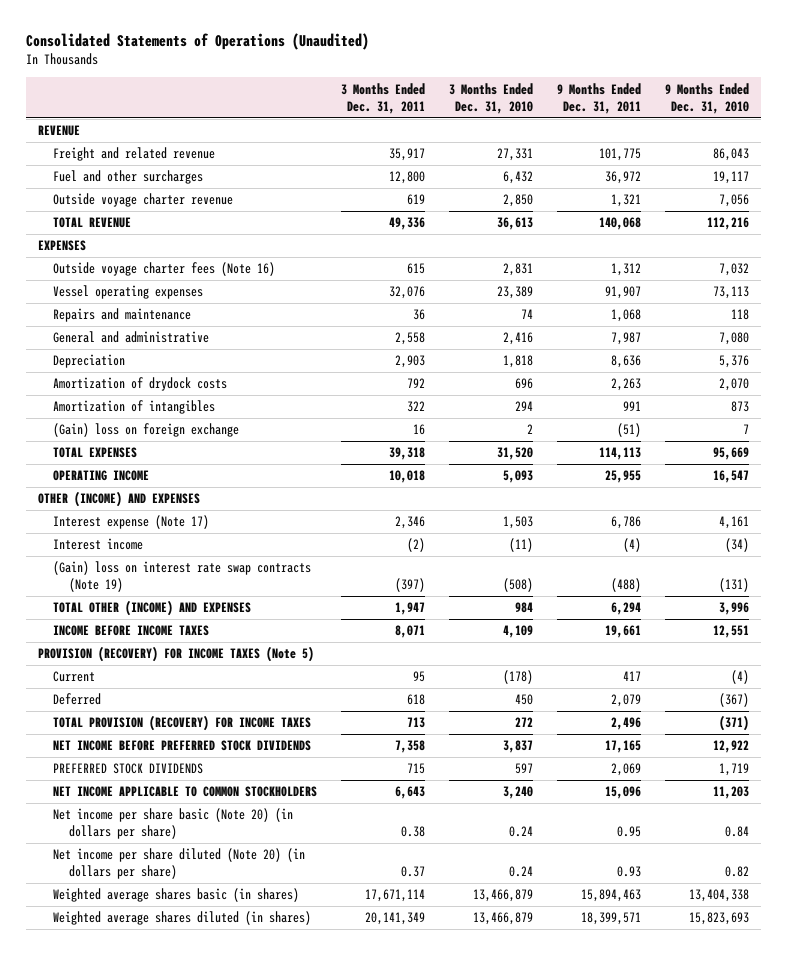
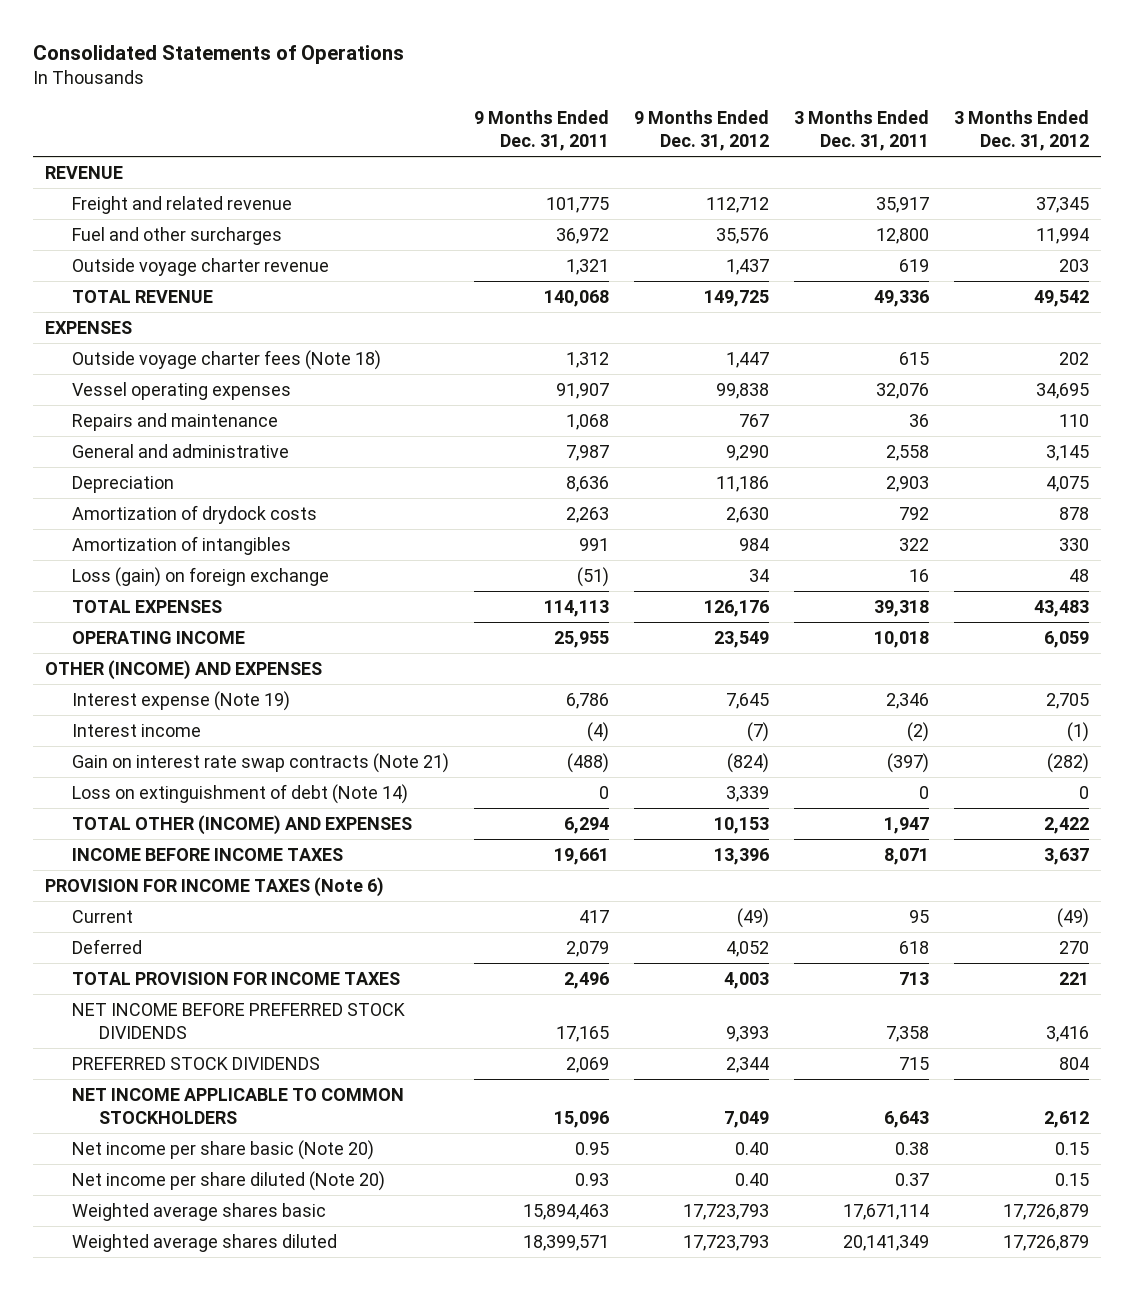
- Consolidated Statements of Operations (Unaudited)
+ Consolidated Statements of Operations
- | 3 Months Ended Dec. 31, 2011 | 3 Months Ended Dec. 31, 2010 | 9 Months Ended Dec. 31, 2011 | 9 Months Ended Dec. 31, 2010
+ | 9 Months Ended Dec. 31, 2011 | 9 Months Ended Dec. 31, 2012 | 3 Months Ended Dec. 31, 2011 | 3 Months Ended Dec. 31, 2012
- Outside voyage charter fees (Note 16) | 615 | 2,831 | 1,312 | 7,032
+ Outside voyage charter fees (Note 18) | 1,312 | 1,447 | 615 | 202
- (Gain) loss on foreign exchange | 16 | 2 | (51) | 7
+ Loss (gain) on foreign exchange | (51) | 34 | 16 | 48
- Interest expense (Note 17) | 2,346 | 1,503 | 6,786 | 4,161
+ Interest expense (Note 19) | 6,786 | 7,645 | 2,346 | 2,705
- (Gain) loss on interest rate swap contracts (Note 19) | (397) | (508) | (488) | (131)
+ Gain on interest rate swap contracts (Note 21) | (488) | (824) | (397) | (282)
+ Loss on extinguishment of debt (Note 14) | 0 | 3,339 | 0 | 0
- PROVISION (RECOVERY) FOR INCOME TAXES (Note 5)
+ PROVISION FOR INCOME TAXES (Note 6)
- TOTAL PROVISION (RECOVERY) FOR INCOME TAXES | 713 | 272 | 2,496 | (371)
+ TOTAL PROVISION FOR INCOME TAXES | 2,496 | 4,003 | 713 | 221
- Net income per share basic (Note 20) (in dollars per share) | 0.38 | 0.24 | 0.95 | 0.84
- Net income per share diluted (Note 20) (in dollars per share) | 0.37 | 0.24 | 0.93 | 0.82
- Weighted average shares basic (in shares) | 17,671,114 | 13,466,879 | 15,894,463 | 13,404,338
- Weighted average shares diluted (in shares) | 20,141,349 | 13,466,879 | 18,399,571 | 15,823,693
+ Net income per share basic (Note 20) | 0.95 | 0.40 | 0.38 | 0.15
+ Net income per share diluted (Note 20) | 0.93 | 0.40 | 0.37 | 0.15
+ Weighted average shares basic | 15,894,463 | 17,723,793 | 17,671,114 | 17,726,879
+ Weighted average shares diluted | 18,399,571 | 17,723,793 | 20,141,349 | 17,726,879

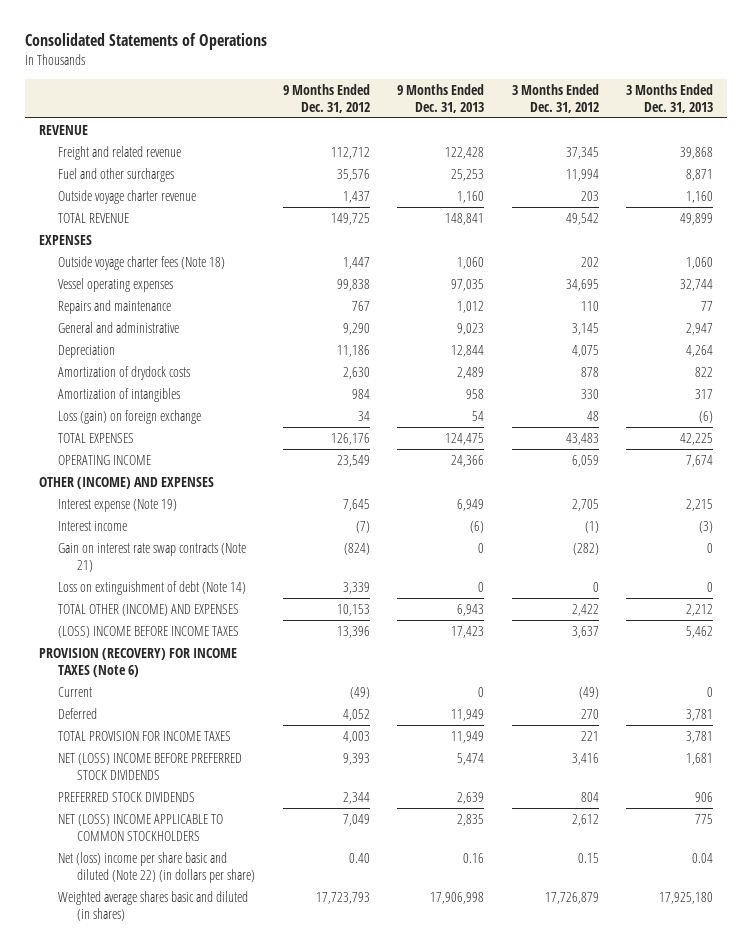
- | 9 Months Ended Dec. 31, 2011 | 9 Months Ended Dec. 31, 2012 | 3 Months Ended Dec. 31, 2011 | 3 Months Ended Dec. 31, 2012
+ | 9 Months Ended Dec. 31, 2012 | 9 Months Ended Dec. 31, 2013 | 3 Months Ended Dec. 31, 2012 | 3 Months Ended Dec. 31, 2013
- INCOME BEFORE INCOME TAXES | 19,661 | 13,396 | 8,071 | 3,637
- PROVISION FOR INCOME TAXES (Note 6)
+ (LOSS) INCOME BEFORE INCOME TAXES | 13,396 | 17,423 | 3,637 | 5,462
+ PROVISION (RECOVERY) FOR INCOME TAXES (Note 6)
- NET INCOME BEFORE PREFERRED STOCK DIVIDENDS | 17,165 | 9,393 | 7,358 | 3,416
+ NET (LOSS) INCOME BEFORE PREFERRED STOCK DIVIDENDS | 9,393 | 5,474 | 3,416 | 1,681
- NET INCOME APPLICABLE TO COMMON STOCKHOLDERS | 15,096 | 7,049 | 6,643 | 2,612
- Net income per share basic (Note 20) | 0.95 | 0.40 | 0.38 | 0.15
- Net income per share diluted (Note 20) | 0.93 | 0.40 | 0.37 | 0.15
- Weighted average shares basic | 15,894,463 | 17,723,793 | 17,671,114 | 17,726,879
- Weighted average shares diluted | 18,399,571 | 17,723,793 | 20,141,349 | 17,726,879
+ NET (LOSS) INCOME APPLICABLE TO COMMON STOCKHOLDERS | 7,049 | 2,835 | 2,612 | 775
+ Net (loss) income per share basic and diluted (Note 22) (in dollars per share) | 0.40 | 0.16 | 0.15 | 0.04
+ Weighted average shares basic and diluted (in shares) | 17,723,793 | 17,906,998 | 17,726,879 | 17,925,180

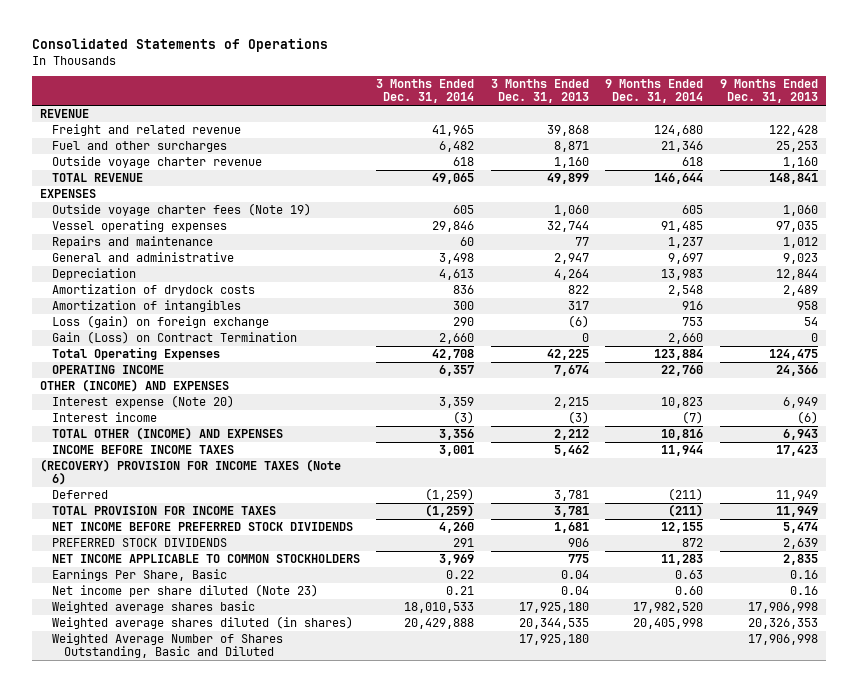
- | 9 Months Ended Dec. 31, 2012 | 9 Months Ended Dec. 31, 2013 | 3 Months Ended Dec. 31, 2012 | 3 Months Ended Dec. 31, 2013
+ | 3 Months Ended Dec. 31, 2014 | 3 Months Ended Dec. 31, 2013 | 9 Months Ended Dec. 31, 2014 | 9 Months Ended Dec. 31, 2013
- Outside voyage charter fees (Note 18) | 1,447 | 1,060 | 202 | 1,060
+ Outside voyage charter fees (Note 19) | 605 | 1,060 | 605 | 1,060
- TOTAL EXPENSES | 126,176 | 124,475 | 43,483 | 42,225
+ Gain (Loss) on Contract Termination | 2,660 | 0 | 2,660 | 0
+ Total Operating Expenses | 42,708 | 42,225 | 123,884 | 124,475
- Interest expense (Note 19) | 7,645 | 6,949 | 2,705 | 2,215
+ Interest expense (Note 20) | 3,359 | 2,215 | 10,823 | 6,949
- Gain on interest rate swap contracts (Note 21) | (824) | 0 | (282) | 0
- Loss on extinguishment of debt (Note 14) | 3,339 | 0 | 0 | 0
- (LOSS) INCOME BEFORE INCOME TAXES | 13,396 | 17,423 | 3,637 | 5,462
- PROVISION (RECOVERY) FOR INCOME TAXES (Note 6)
- Current | (49) | 0 | (49) | 0
+ INCOME BEFORE INCOME TAXES | 3,001 | 5,462 | 11,944 | 17,423
+ (RECOVERY) PROVISION FOR INCOME TAXES (Note 6)
- NET (LOSS) INCOME BEFORE PREFERRED STOCK DIVIDENDS | 9,393 | 5,474 | 3,416 | 1,681
+ NET INCOME BEFORE PREFERRED STOCK DIVIDENDS | 4,260 | 1,681 | 12,155 | 5,474
- NET (LOSS) INCOME APPLICABLE TO COMMON STOCKHOLDERS | 7,049 | 2,835 | 2,612 | 775
- Net (loss) income per share basic and diluted (Note 22) (in dollars per share) | 0.40 | 0.16 | 0.15 | 0.04
- Weighted average shares basic and diluted (in shares) | 17,723,793 | 17,906,998 | 17,726,879 | 17,925,180
+ NET INCOME APPLICABLE TO COMMON STOCKHOLDERS | 3,969 | 775 | 11,283 | 2,835
+ Earnings Per Share, Basic | 0.22 | 0.04 | 0.63 | 0.16
+ Net income per share diluted (Note 23) | 0.21 | 0.04 | 0.60 | 0.16
+ Weighted average shares basic | 18,010,533 | 17,925,180 | 17,982,520 | 17,906,998
+ Weighted average shares diluted (in shares) | 20,429,888 | 20,344,535 | 20,405,998 | 20,326,353
+ Weighted Average Number of Shares Outstanding, Basic and Diluted | | 17,925,180 | | 17,906,998

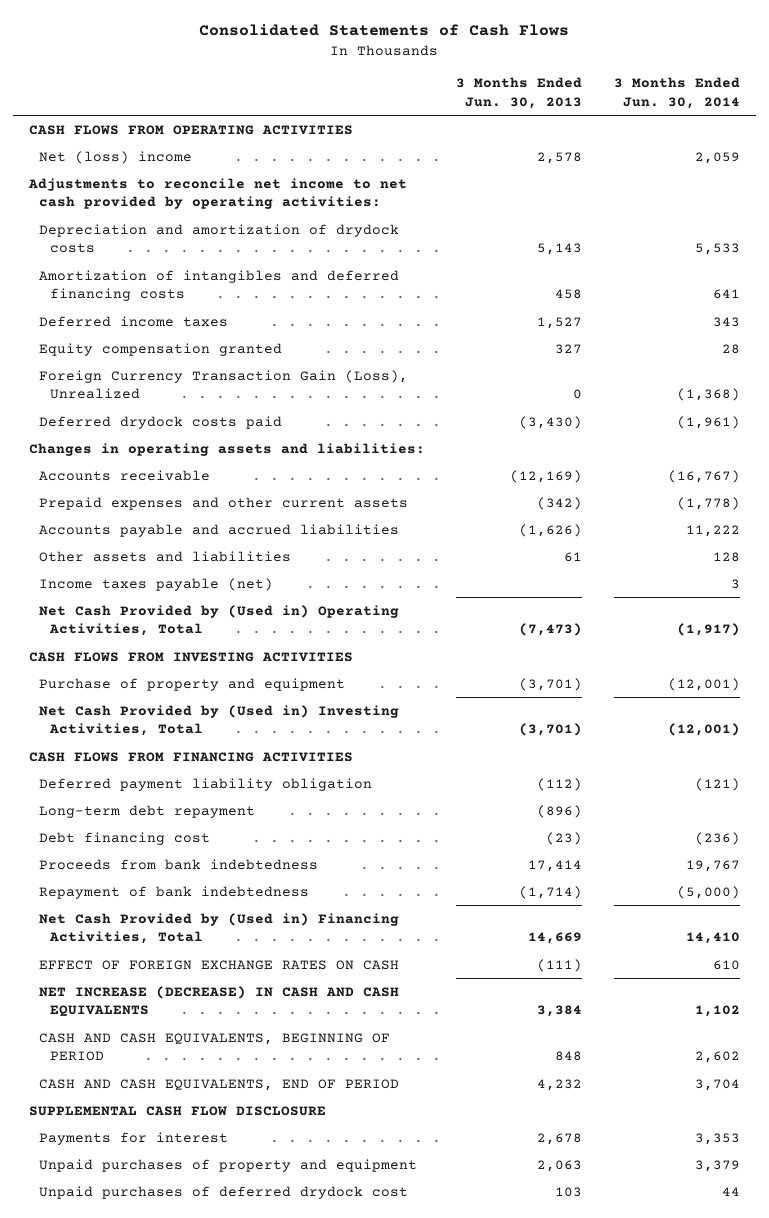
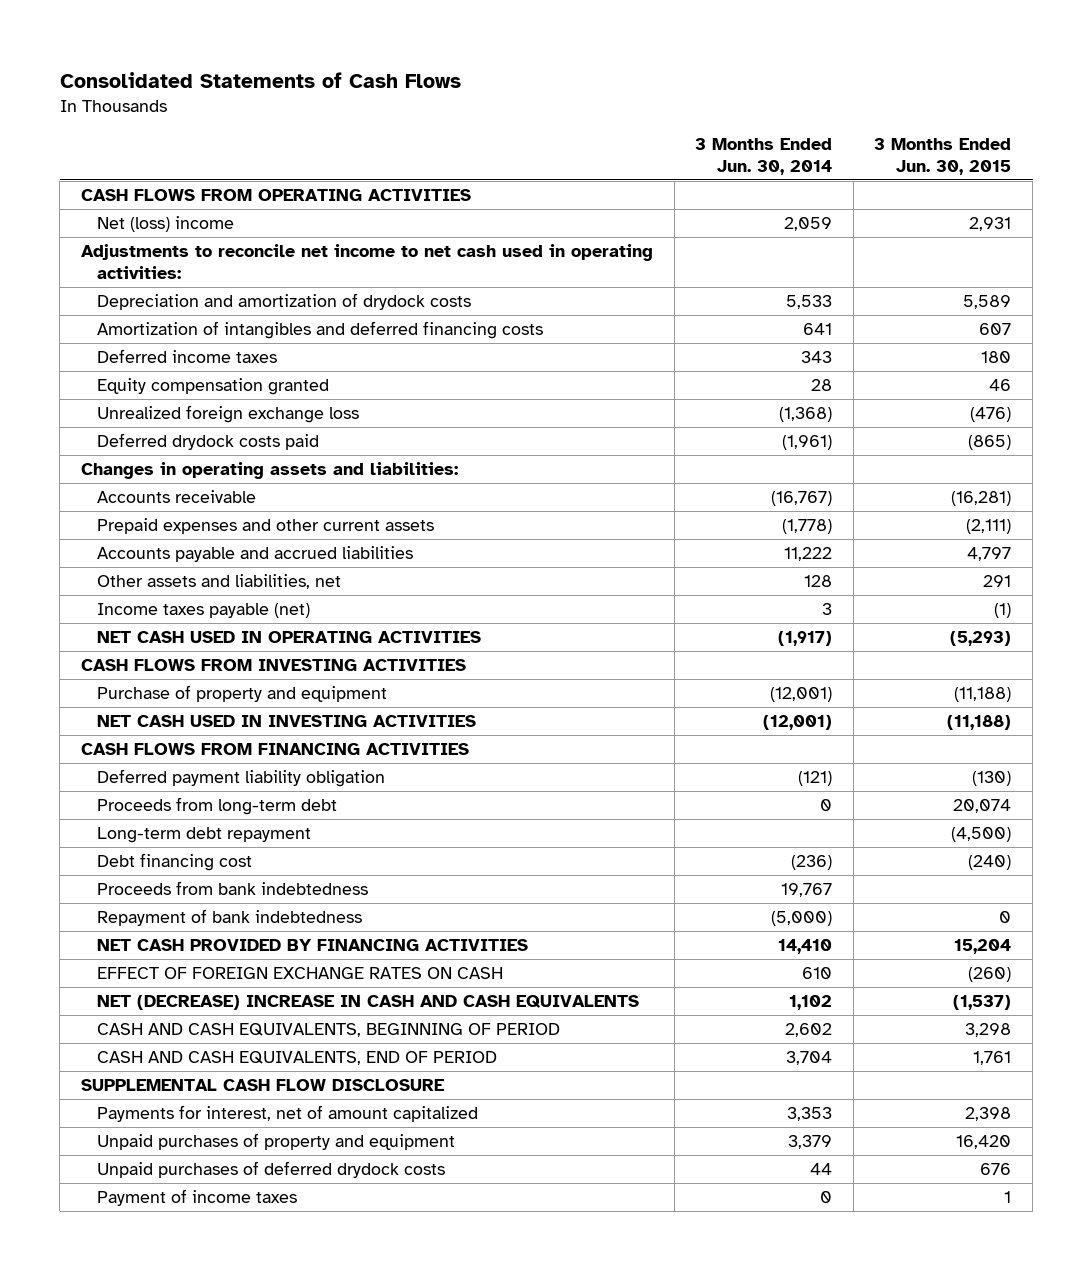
- | 3 Months Ended Jun. 30, 2013 | 3 Months Ended Jun. 30, 2014
+ | 3 Months Ended Jun. 30, 2014 | 3 Months Ended Jun. 30, 2015
- Adjustments to reconcile net income to net cash provided by operating activities:
+ Adjustments to reconcile net income to net cash used in operating activities:
- Foreign Currency Transaction Gain (Loss), Unrealized | 0 | (1,368)
+ Unrealized foreign exchange loss | (1,368) | (476)
- Other assets and liabilities | 61 | 128
+ Other assets and liabilities, net | 128 | 291
- Net Cash Provided by (Used in) Operating Activities, Total | (7,473) | (1,917)
+ NET CASH USED IN OPERATING ACTIVITIES | (1,917) | (5,293)
- Net Cash Provided by (Used in) Investing Activities, Total | (3,701) | (12,001)
+ NET CASH USED IN INVESTING ACTIVITIES | (12,001) | (11,188)
+ Proceeds from long-term debt | 0 | 20,074
- Net Cash Provided by (Used in) Financing Activities, Total | 14,669 | 14,410
+ NET CASH PROVIDED BY FINANCING ACTIVITIES | 14,410 | 15,204
- NET INCREASE (DECREASE) IN CASH AND CASH EQUIVALENTS | 3,384 | 1,102
+ NET (DECREASE) INCREASE IN CASH AND CASH EQUIVALENTS | 1,102 | (1,537)
- Payments for interest | 2,678 | 3,353
+ Payments for interest, net of amount capitalized | 3,353 | 2,398
- Unpaid purchases of deferred drydock cost | 103 | 44
+ Unpaid purchases of deferred drydock costs | 44 | 676
+ Payment of income taxes | 0 | 1

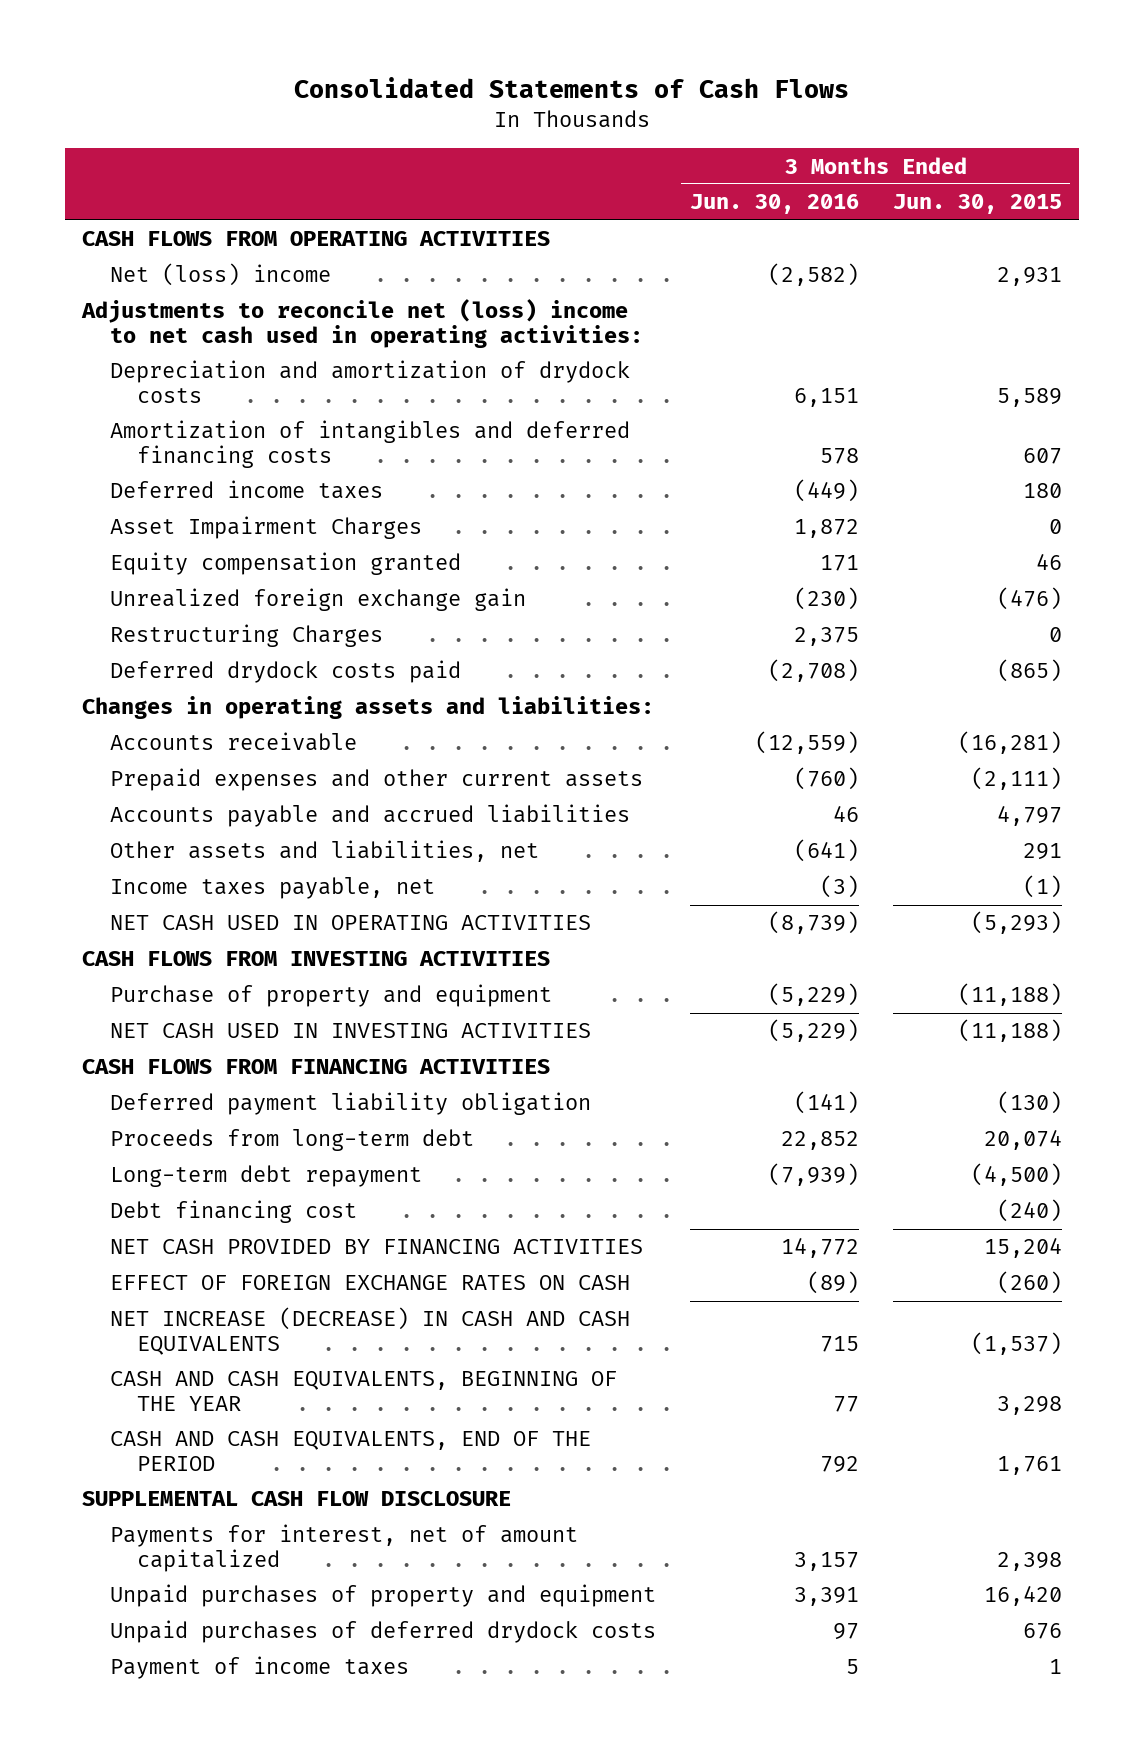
- | 3 Months Ended Jun. 30, 2014 | 3 Months Ended Jun. 30, 2015
+ | 3 Months Ended Jun. 30, 2016 | 3 Months Ended Jun. 30, 2015
- Adjustments to reconcile net income to net cash used in operating activities:
+ Adjustments to reconcile net (loss) income to net cash used in operating activities:
+ Asset Impairment Charges | 1,872 | 0
- Unrealized foreign exchange loss | (1,368) | (476)
+ Unrealized foreign exchange gain | (230) | (476)
+ Restructuring Charges | 2,375 | 0
- Income taxes payable (net) | 3 | (1)
+ Income taxes payable, net | (3) | (1)
- Proceeds from bank indebtedness | 19,767 |
- Repayment of bank indebtedness | (5,000) | 0
- NET (DECREASE) INCREASE IN CASH AND CASH EQUIVALENTS | 1,102 | (1,537)
- CASH AND CASH EQUIVALENTS, BEGINNING OF PERIOD | 2,602 | 3,298
- CASH AND CASH EQUIVALENTS, END OF PERIOD | 3,704 | 1,761
+ NET INCREASE (DECREASE) IN CASH AND CASH EQUIVALENTS | 715 | (1,537)
+ CASH AND CASH EQUIVALENTS, BEGINNING OF THE YEAR | 77 | 3,298
+ CASH AND CASH EQUIVALENTS, END OF THE PERIOD | 792 | 1,761

